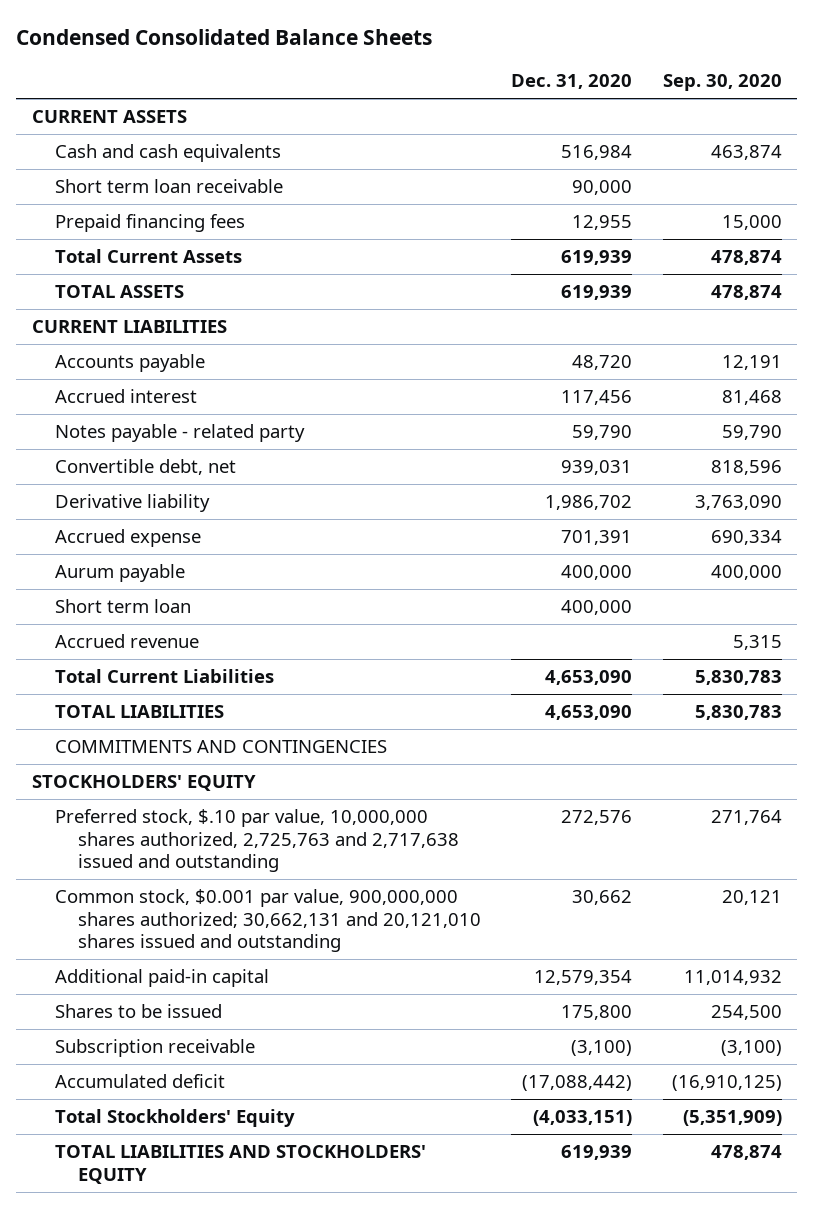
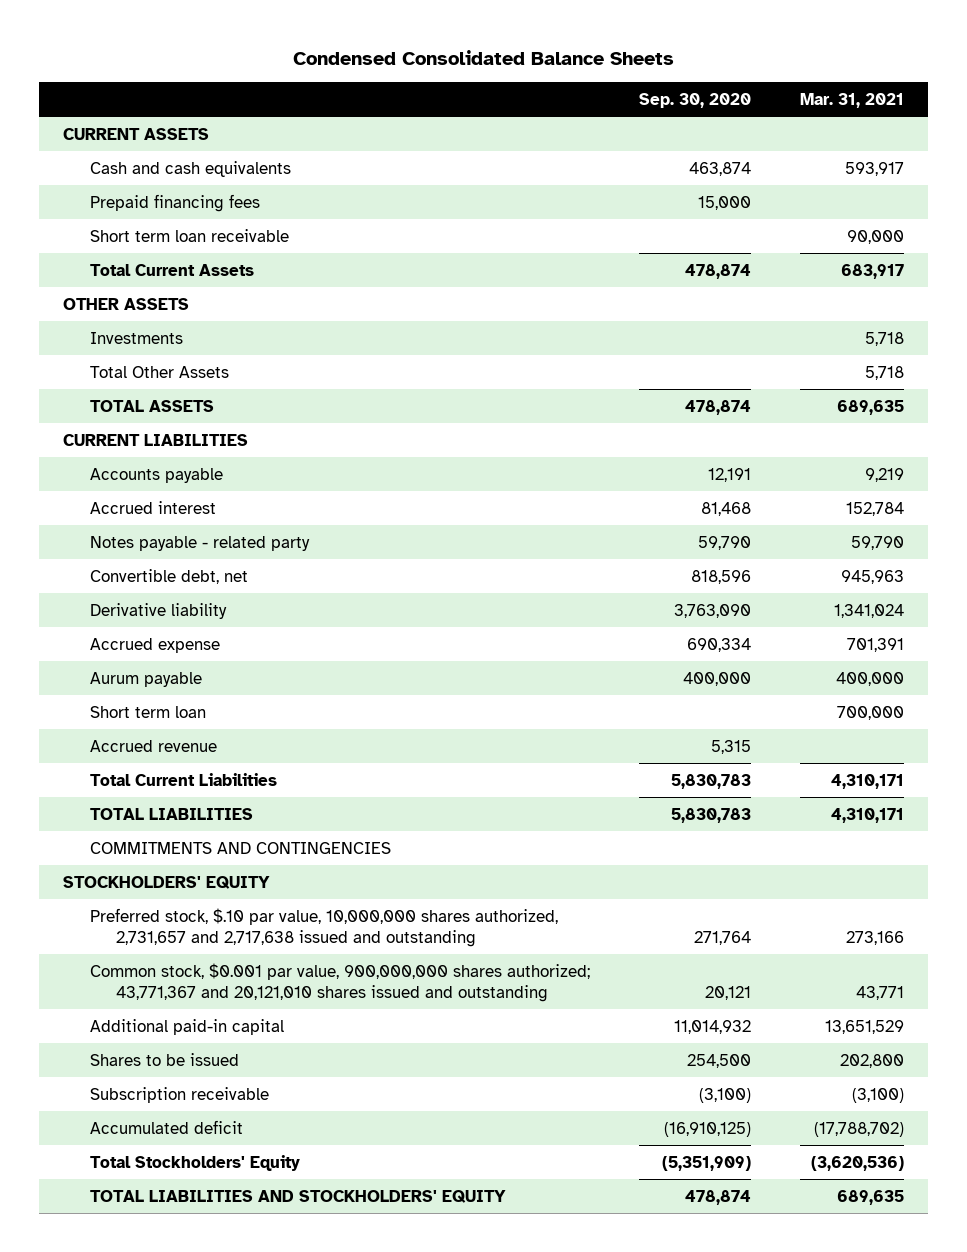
- | Dec. 31, 2020 | Sep. 30, 2020
+ | Sep. 30, 2020 | Mar. 31, 2021
moved down: Short term loan receivable | | 90,000
+ OTHER ASSETS
+ Investments | | 5,718
+ Total Other Assets | | 5,718
- Preferred stock, $.10 par value, 10,000,000 shares authorized, 2,725,763 and 2,717,638 issued and outstanding | 272,576 | 271,764
- Common stock, $0.001 par value, 900,000,000 shares authorized; 30,662,131 and 20,121,010 shares issued and outstanding | 30,662 | 20,121
+ Preferred stock, $.10 par value, 10,000,000 shares authorized, 2,731,657 and 2,717,638 issued and outstanding | 271,764 | 273,166
+ Common stock, $0.001 par value, 900,000,000 shares authorized; 43,771,367 and 20,121,010 shares issued and outstanding | 20,121 | 43,771

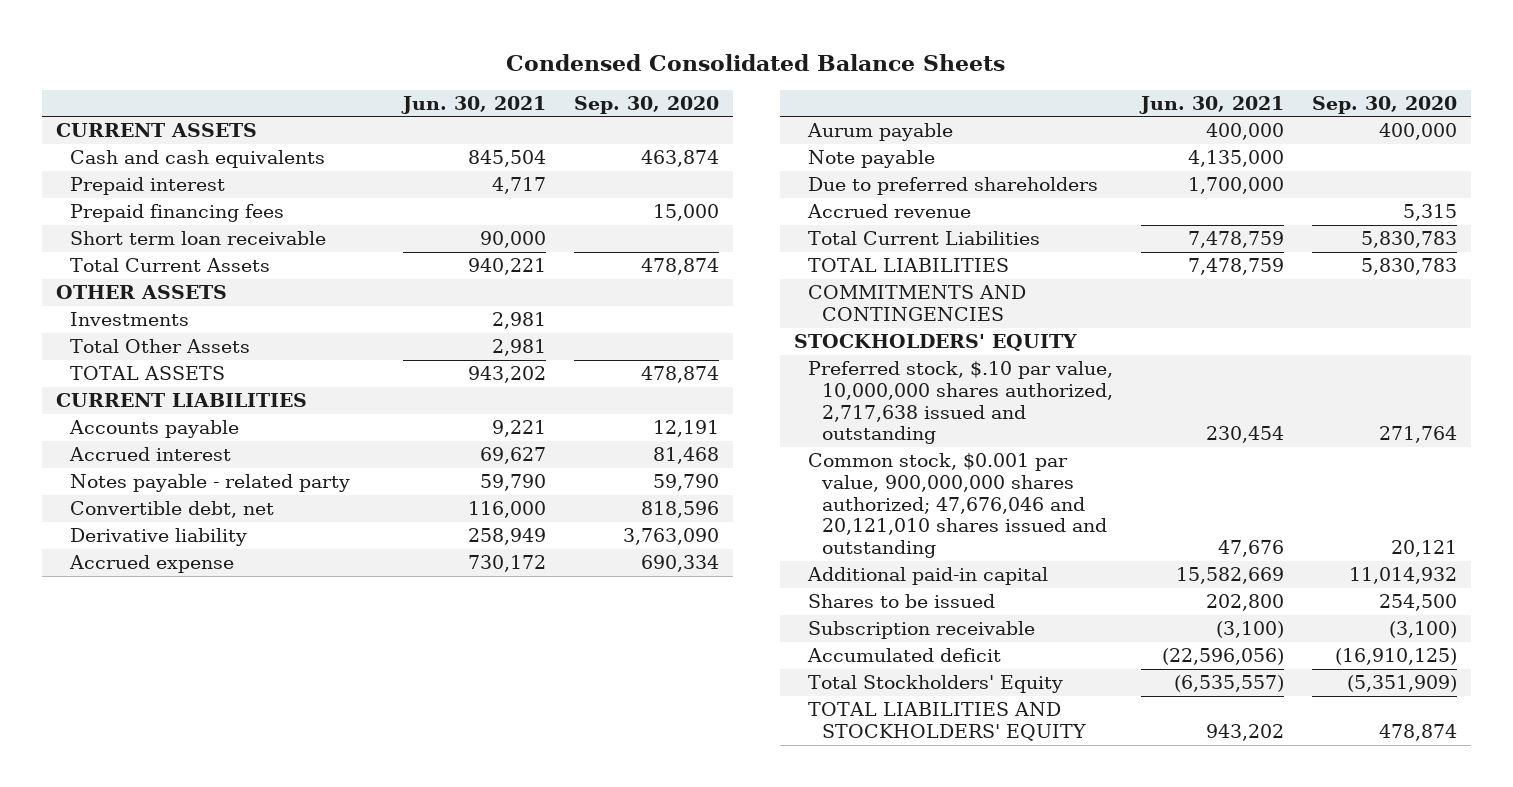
- | Sep. 30, 2020 | Mar. 31, 2021
+ | Jun. 30, 2021 | Sep. 30, 2020
+ Prepaid interest | 4,717 |
- Short term loan | | 700,000
+ Note payable | 4,135,000 |
+ Due to preferred shareholders | 1,700,000 |
- Preferred stock, $.10 par value, 10,000,000 shares authorized, 2,731,657 and 2,717,638 issued and outstanding | 271,764 | 273,166
- Common stock, $0.001 par value, 900,000,000 shares authorized; 43,771,367 and 20,121,010 shares issued and outstanding | 20,121 | 43,771
+ Preferred stock, $.10 par value, 10,000,000 shares authorized, 2,717,638 issued and outstanding | 230,454 | 271,764
+ Common stock, $0.001 par value, 900,000,000 shares authorized; 47,676,046 and 20,121,010 shares issued and outstanding | 47,676 | 20,121

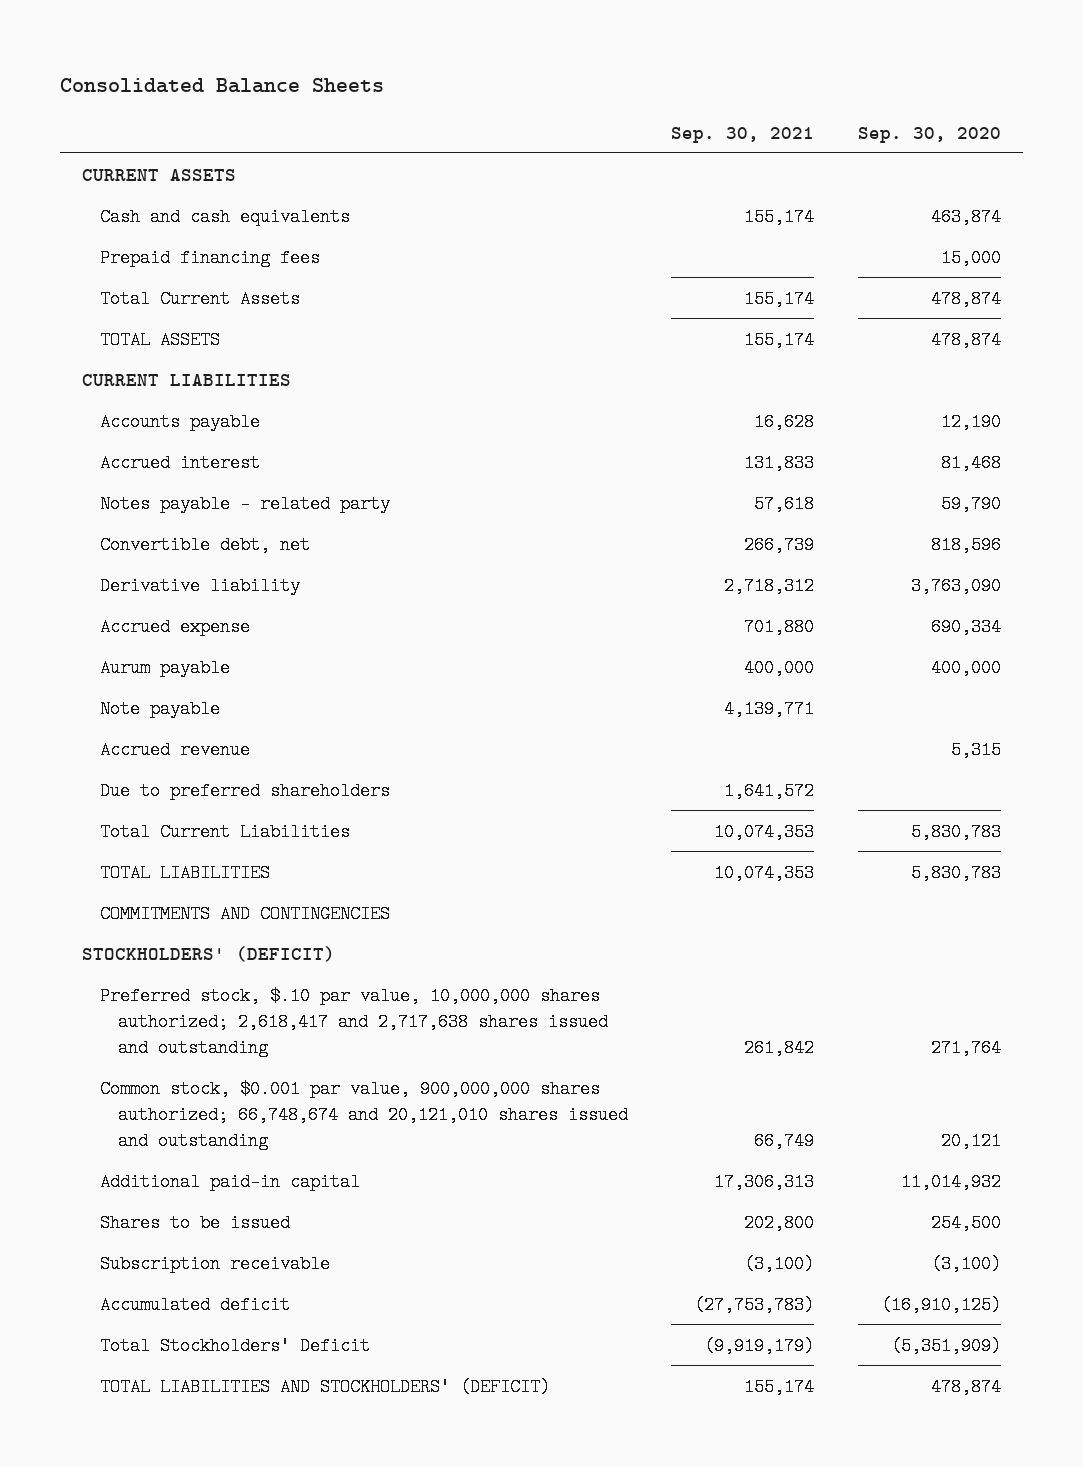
- Condensed Consolidated Balance Sheets
+ Consolidated Balance Sheets
- | Jun. 30, 2021 | Sep. 30, 2020
+ | Sep. 30, 2021 | Sep. 30, 2020
- Prepaid interest | 4,717 |
- Short term loan receivable | 90,000 |
- OTHER ASSETS
- Investments | 2,981 |
- Total Other Assets | 2,981 |
- Accounts payable | 9,221 | 12,191
+ Accounts payable | 16,628 | 12,190
moved down: Due to preferred shareholders | 1,641,572 |
- STOCKHOLDERS' EQUITY
- Preferred stock, $.10 par value, 10,000,000 shares authorized, 2,717,638 issued and outstanding | 230,454 | 271,764
- Common stock, $0.001 par value, 900,000,000 shares authorized; 47,676,046 and 20,121,010 shares issued and outstanding | 47,676 | 20,121
+ STOCKHOLDERS' (DEFICIT)
+ Preferred stock, $.10 par value, 10,000,000 shares authorized; 2,618,417 and 2,717,638 shares issued and outstanding | 261,842 | 271,764
+ Common stock, $0.001 par value, 900,000,000 shares authorized; 66,748,674 and 20,121,010 shares issued and outstanding | 66,749 | 20,121
- Total Stockholders' Equity | (6,535,557) | (5,351,909)
- TOTAL LIABILITIES AND STOCKHOLDERS' EQUITY | 943,202 | 478,874
+ Total Stockholders' Deficit | (9,919,179) | (5,351,909)
+ TOTAL LIABILITIES AND STOCKHOLDERS' (DEFICIT) | 155,174 | 478,874

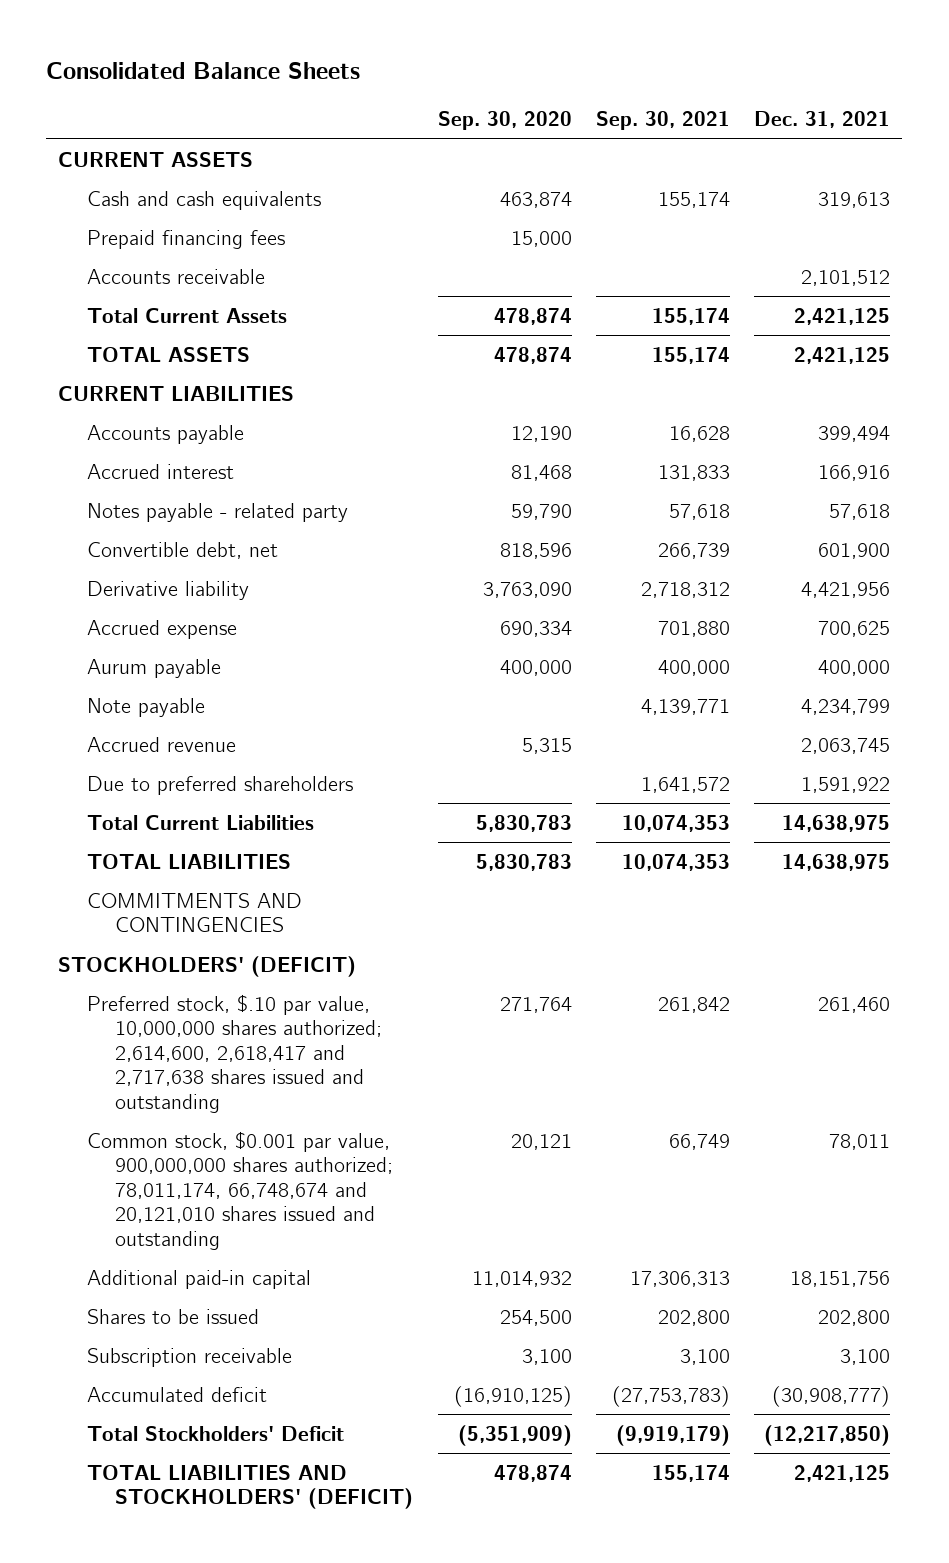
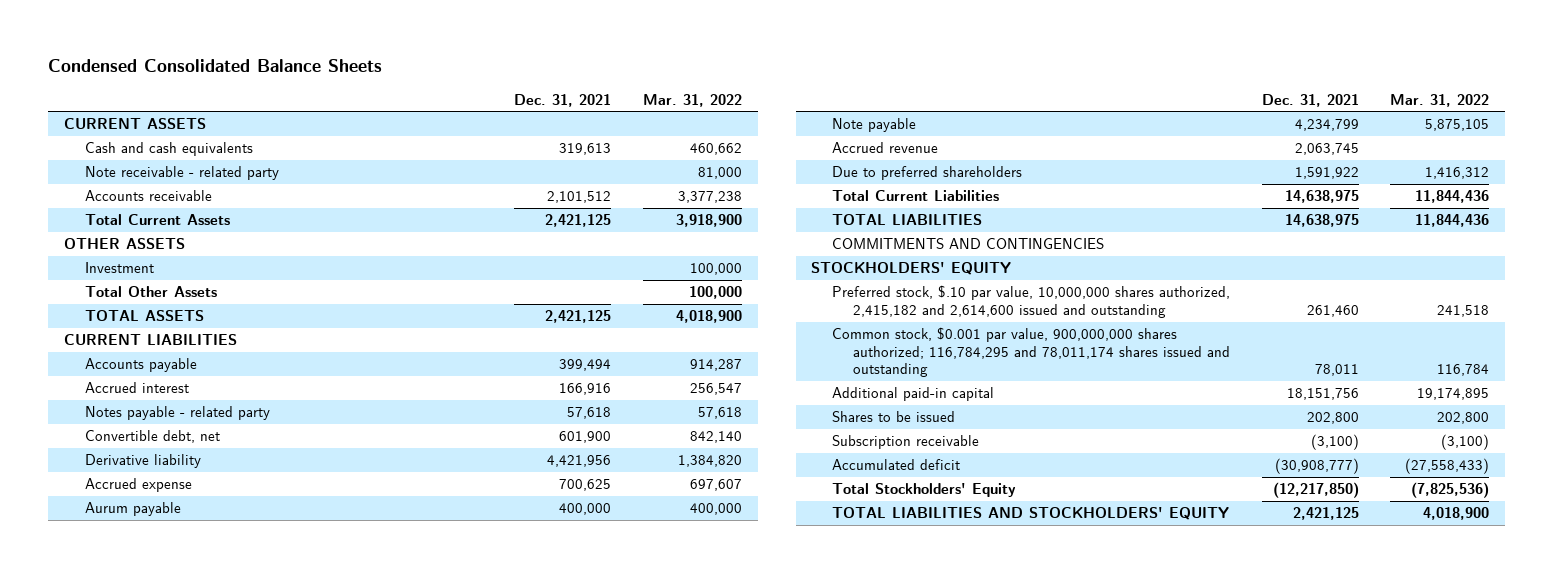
- Consolidated Balance Sheets
+ Condensed Consolidated Balance Sheets
- | Sep. 30, 2020 | Sep. 30, 2021 | Dec. 31, 2021
+ | Dec. 31, 2021 | Mar. 31, 2022
- Prepaid financing fees | 15,000 | |
+ Note receivable - related party | | 81,000
+ OTHER ASSETS
+ Investment | | 100,000
+ Total Other Assets | | 100,000
- STOCKHOLDERS' (DEFICIT)
- Preferred stock, $.10 par value, 10,000,000 shares authorized; 2,614,600, 2,618,417 and 2,717,638 shares issued and outstanding | 271,764 | 261,842 | 261,460
- Common stock, $0.001 par value, 900,000,000 shares authorized; 78,011,174, 66,748,674 and 20,121,010 shares issued and outstanding | 20,121 | 66,749 | 78,011
+ STOCKHOLDERS' EQUITY
+ Preferred stock, $.10 par value, 10,000,000 shares authorized, 2,415,182 and 2,614,600 issued and outstanding | 261,460 | 241,518
+ Common stock, $0.001 par value, 900,000,000 shares authorized; 116,784,295 and 78,011,174 shares issued and outstanding | 78,011 | 116,784
- Subscription receivable | 3,100 | 3,100 | 3,100
+ Subscription receivable | (3,100) | (3,100)
- Total Stockholders' Deficit | (5,351,909) | (9,919,179) | (12,217,850)
- TOTAL LIABILITIES AND STOCKHOLDERS' (DEFICIT) | 478,874 | 155,174 | 2,421,125
+ Total Stockholders' Equity | (12,217,850) | (7,825,536)
+ TOTAL LIABILITIES AND STOCKHOLDERS' EQUITY | 2,421,125 | 4,018,900

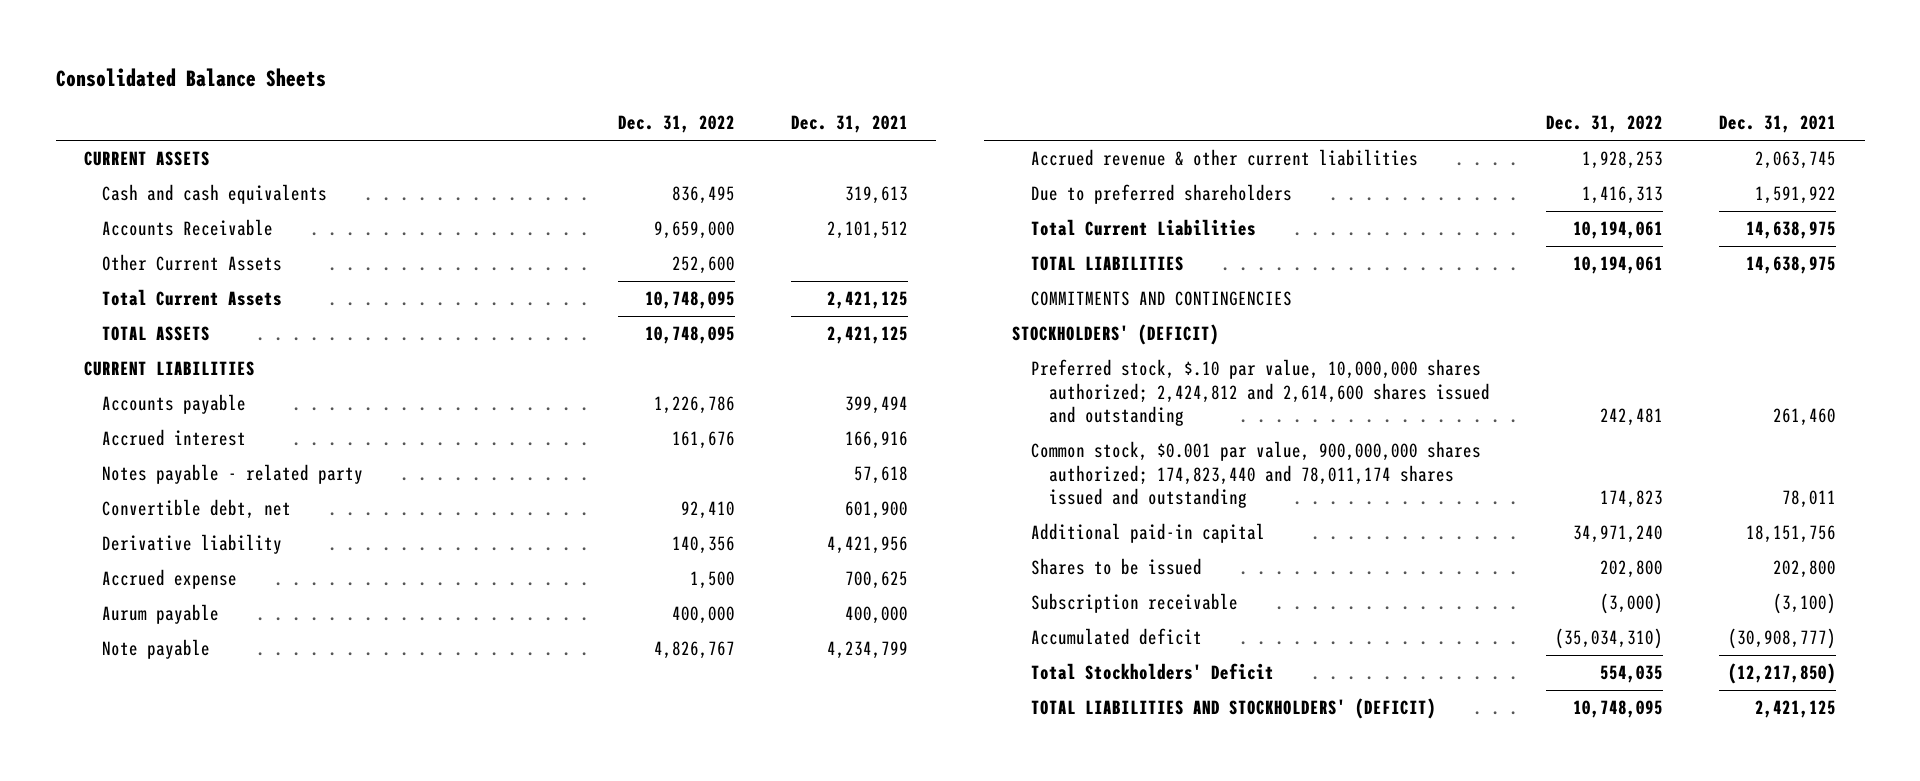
- Condensed Consolidated Balance Sheets
+ Consolidated Balance Sheets
- | Dec. 31, 2021 | Mar. 31, 2022
+ | Dec. 31, 2022 | Dec. 31, 2021
- Note receivable - related party | | 81,000
- Accounts receivable | 2,101,512 | 3,377,238
+ Accounts Receivable | 9,659,000 | 2,101,512
+ Other Current Assets | 252,600 |
- OTHER ASSETS
- Investment | | 100,000
- Total Other Assets | | 100,000
- Accrued revenue | 2,063,745 |
+ Accrued revenue & other current liabilities | 1,928,253 | 2,063,745
- STOCKHOLDERS' EQUITY
- Preferred stock, $.10 par value, 10,000,000 shares authorized, 2,415,182 and 2,614,600 issued and outstanding | 261,460 | 241,518
- Common stock, $0.001 par value, 900,000,000 shares authorized; 116,784,295 and 78,011,174 shares issued and outstanding | 78,011 | 116,784
+ STOCKHOLDERS' (DEFICIT)
+ Preferred stock, $.10 par value, 10,000,000 shares authorized; 2,424,812 and 2,614,600 shares issued and outstanding | 242,481 | 261,460
+ Common stock, $0.001 par value, 900,000,000 shares authorized; 174,823,440 and 78,011,174 shares issued and outstanding | 174,823 | 78,011
- Total Stockholders' Equity | (12,217,850) | (7,825,536)
- TOTAL LIABILITIES AND STOCKHOLDERS' EQUITY | 2,421,125 | 4,018,900
+ Total Stockholders' Deficit | 554,035 | (12,217,850)
+ TOTAL LIABILITIES AND STOCKHOLDERS' (DEFICIT) | 10,748,095 | 2,421,125

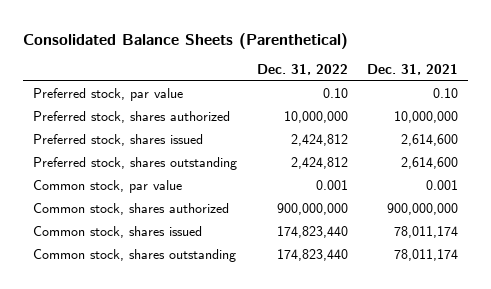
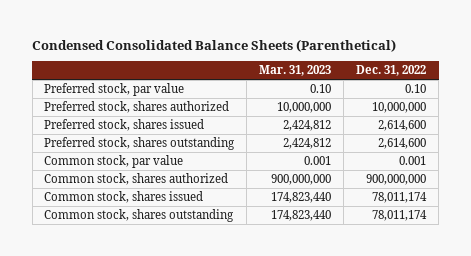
- Consolidated Balance Sheets (Parenthetical)
+ Condensed Consolidated Balance Sheets (Parenthetical)
- | Dec. 31, 2022 | Dec. 31, 2021
+ | Mar. 31, 2023 | Dec. 31, 2022
- Preferred stock, shares issued | 2,424,812 | 2,614,600
- Preferred stock, shares outstanding | 2,424,812 | 2,614,600
+ Preferred stock, shares issued | 2,424,812 | 2,614,600
+ Preferred stock, shares outstanding | 2,424,812 | 2,614,600
- Common stock, shares issued | 174,823,440 | 78,011,174
- Common stock, shares outstanding | 174,823,440 | 78,011,174
+ Common stock, shares issued | 174,823,440 | 78,011,174
+ Common stock, shares outstanding | 174,823,440 | 78,011,174

